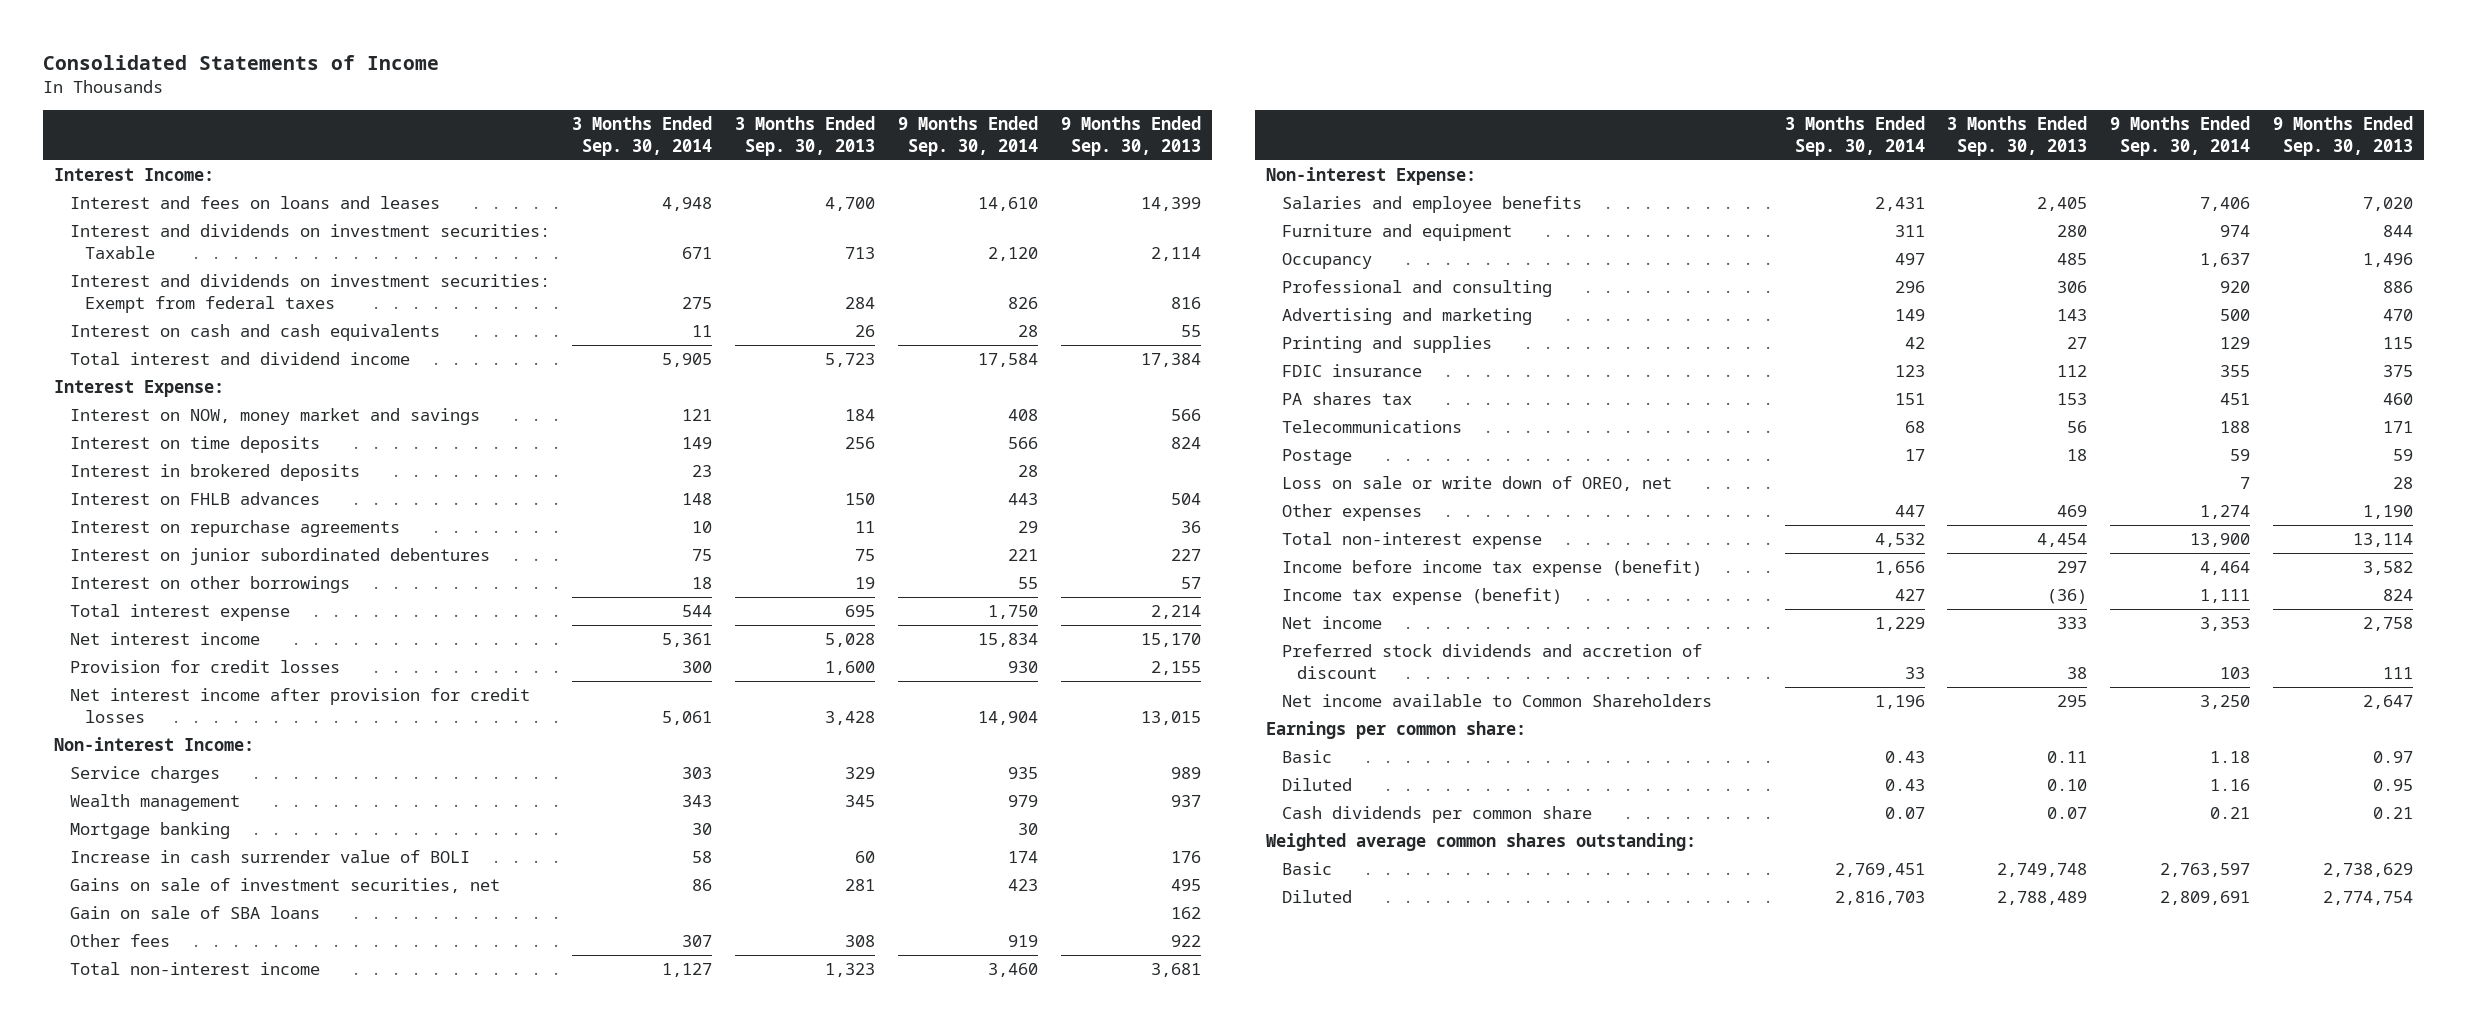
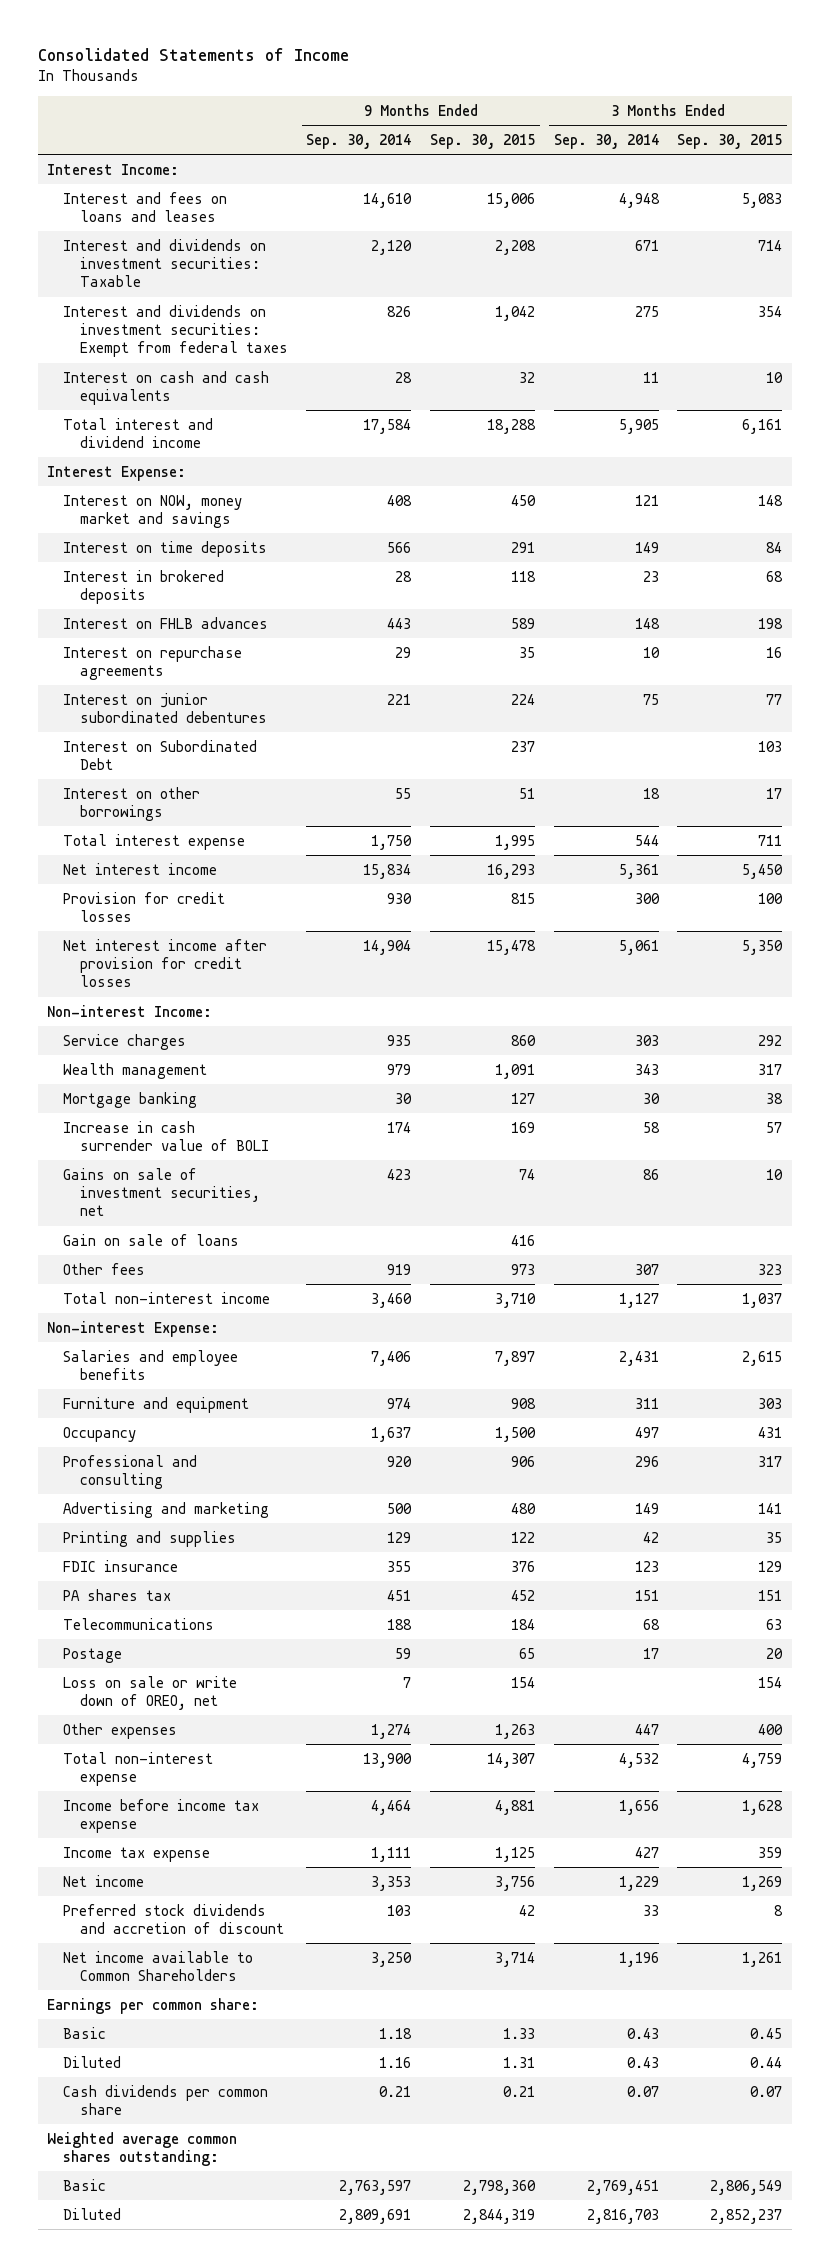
- | 3 Months Ended Sep. 30, 2014 | 3 Months Ended Sep. 30, 2013 | 9 Months Ended Sep. 30, 2014 | 9 Months Ended Sep. 30, 2013
+ | 9 Months Ended Sep. 30, 2014 | 9 Months Ended Sep. 30, 2015 | 3 Months Ended Sep. 30, 2014 | 3 Months Ended Sep. 30, 2015
+ Interest on Subordinated Debt | | 237 | | 103
- Gain on sale of SBA loans | | | | 162
+ Gain on sale of loans | | 416 | |
- Income before income tax expense (benefit) | 1,656 | 297 | 4,464 | 3,582
- Income tax expense (benefit) | 427 | (36) | 1,111 | 824
+ Income before income tax expense | 4,464 | 4,881 | 1,656 | 1,628
+ Income tax expense | 1,111 | 1,125 | 427 | 359

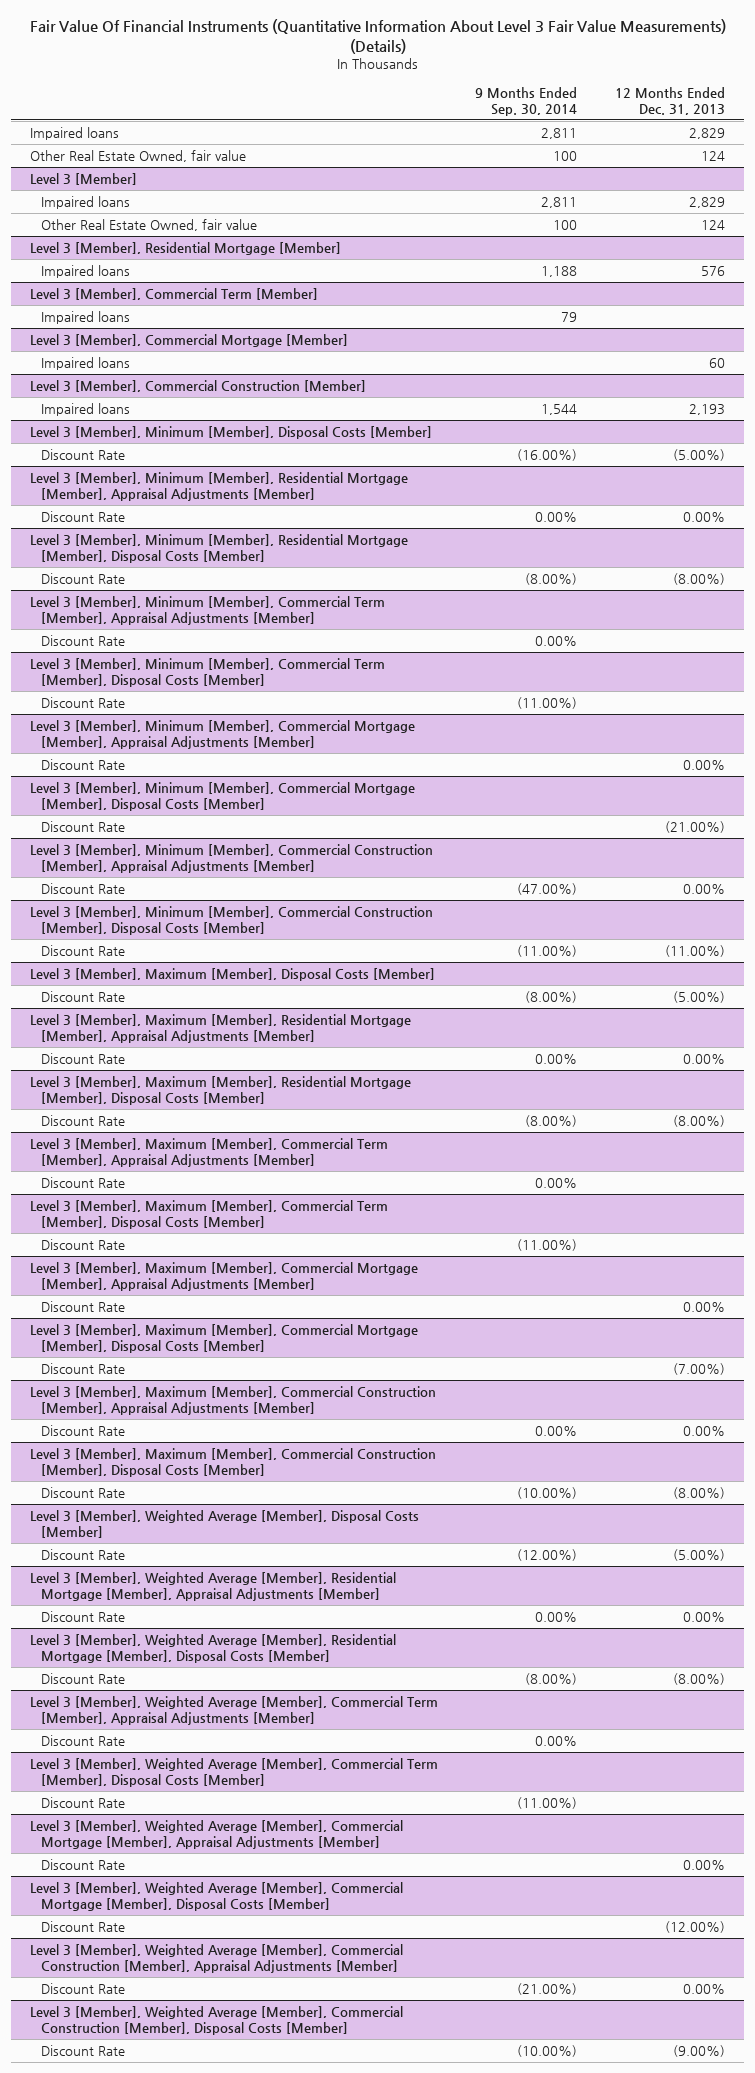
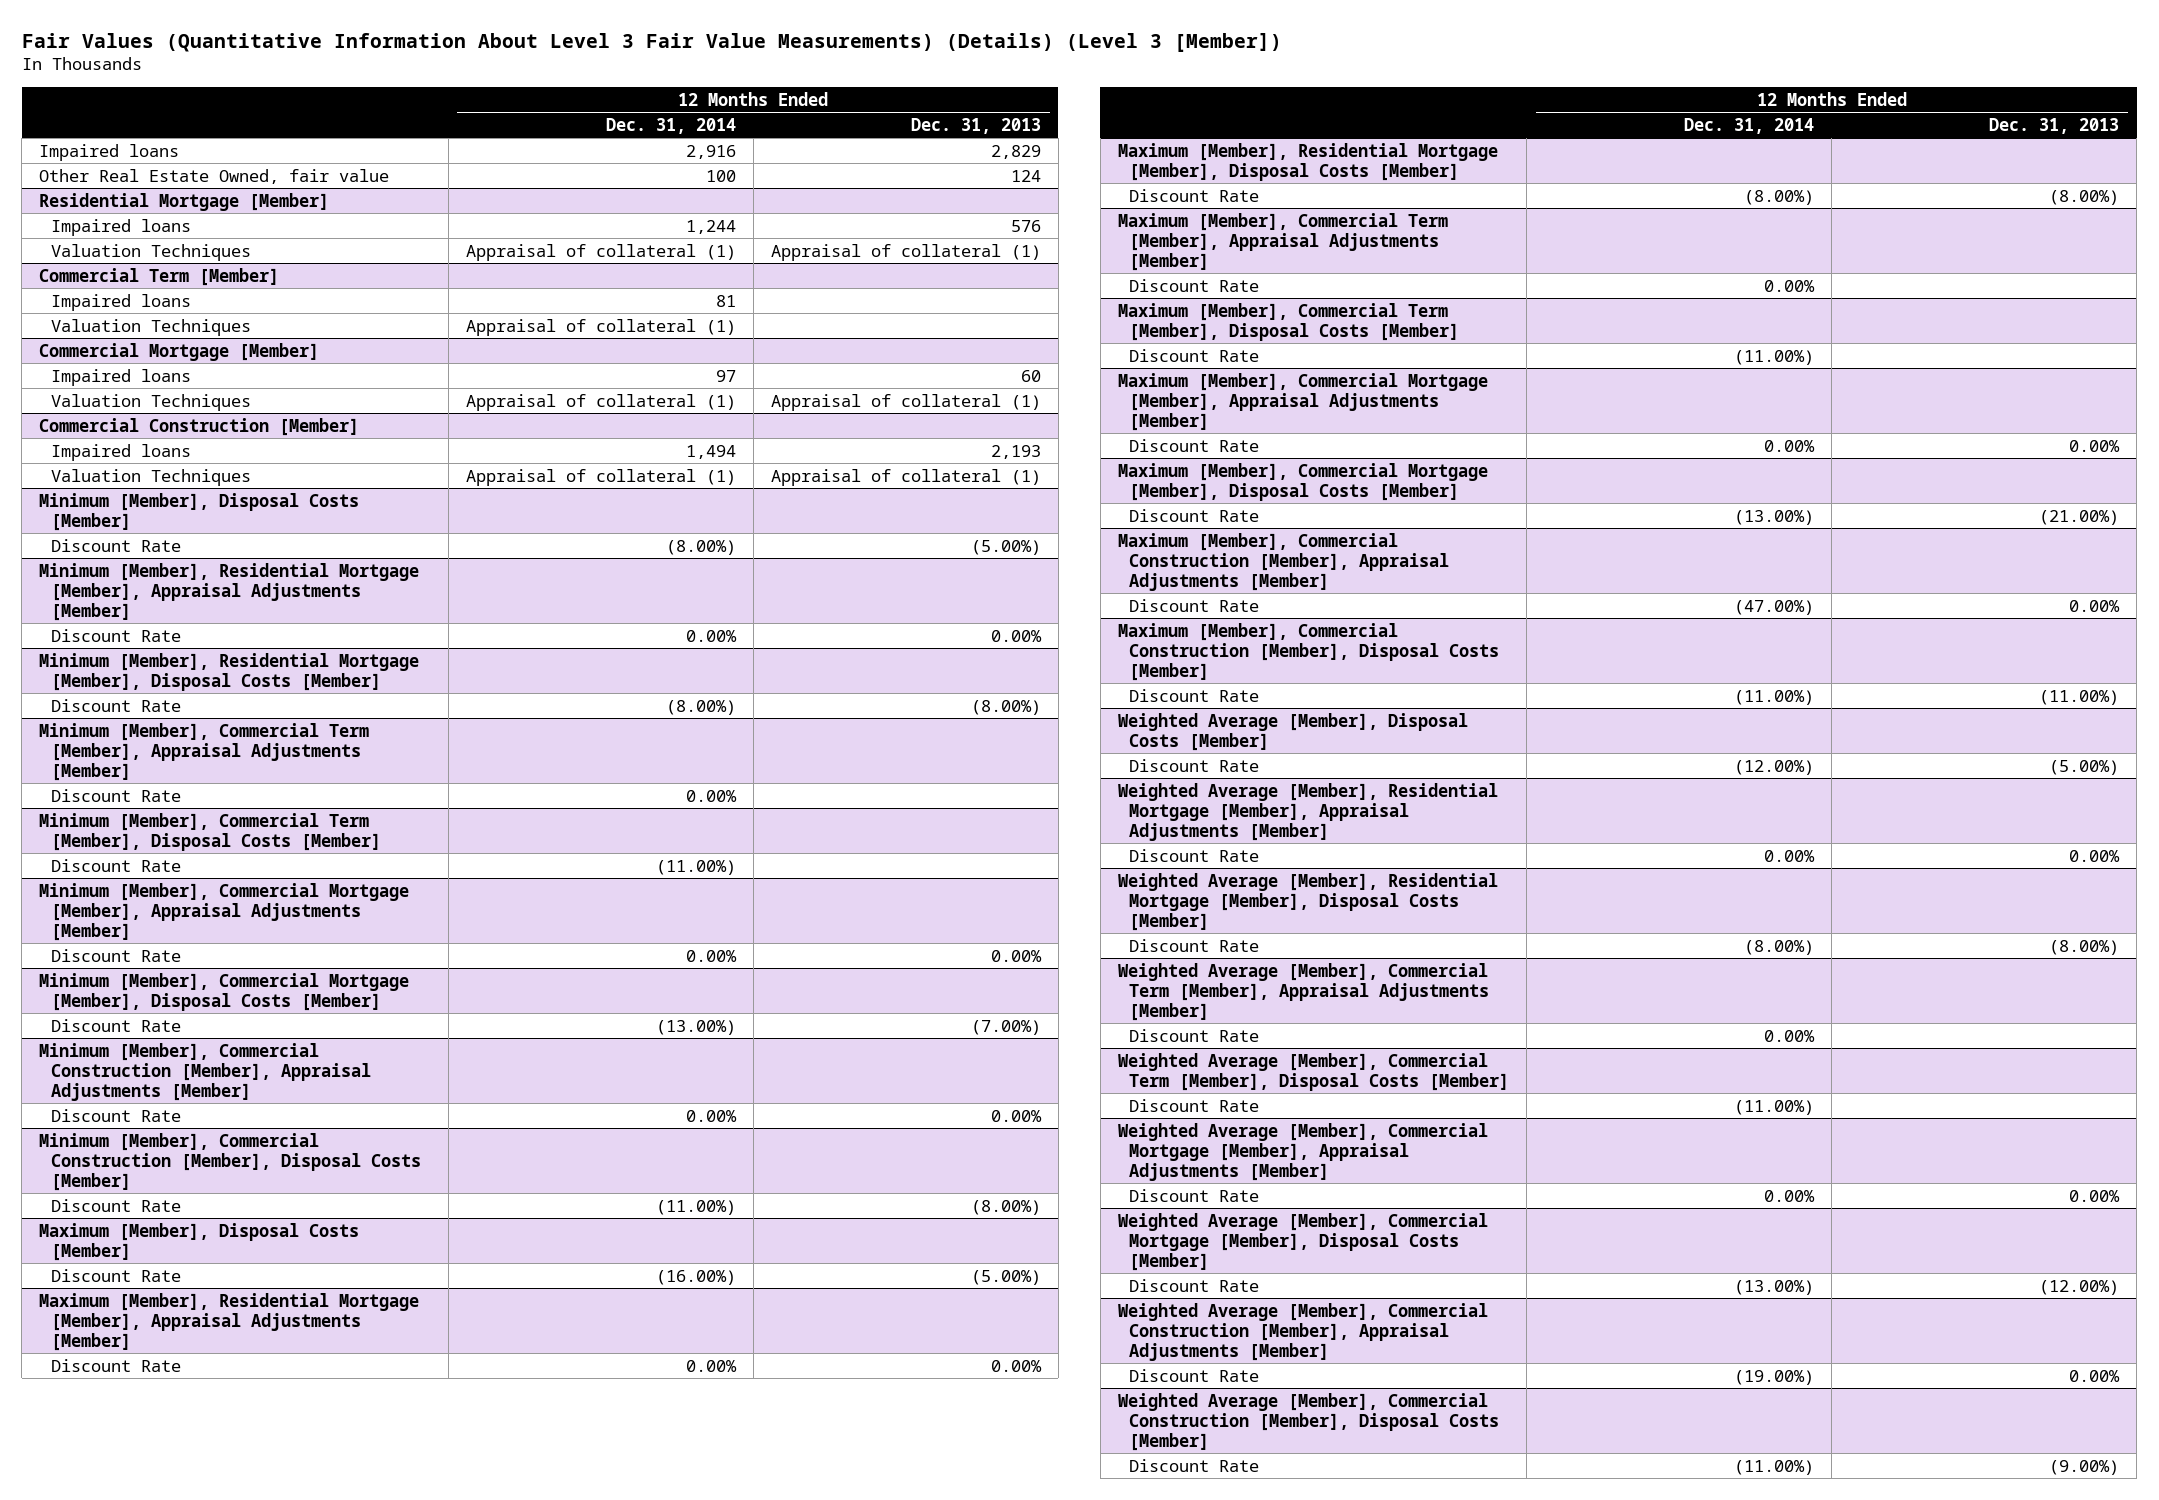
- Fair Value Of Financial Instruments (Quantitative Information About Level 3 Fair Value Measurements) (Details)
+ Fair Values (Quantitative Information About Level 3 Fair Value Measurements) (Details) (Level 3 [Member])
- | 9 Months Ended Sep. 30, 2014 | 12 Months Ended Dec. 31, 2013
+ | 12 Months Ended Dec. 31, 2014 | 12 Months Ended Dec. 31, 2013
- Level 3 [Member]
- Impaired loans | 2,811 | 2,829
- Other Real Estate Owned, fair value | 100 | 124
- Level 3 [Member], Residential Mortgage [Member]
+ Residential Mortgage [Member]
- Level 3 [Member], Commercial Term [Member]
+ Valuation Techniques | Appraisal of collateral (1) | Appraisal of collateral (1)
+ Commercial Term [Member]
- Level 3 [Member], Commercial Mortgage [Member]
+ Valuation Techniques | Appraisal of collateral (1) |
+ Commercial Mortgage [Member]
- Level 3 [Member], Commercial Construction [Member]
+ Valuation Techniques | Appraisal of collateral (1) | Appraisal of collateral (1)
+ Commercial Construction [Member]
- Level 3 [Member], Minimum [Member], Disposal Costs [Member]
+ Valuation Techniques | Appraisal of collateral (1) | Appraisal of collateral (1)
+ Minimum [Member], Disposal Costs [Member]
- Level 3 [Member], Minimum [Member], Residential Mortgage [Member], Appraisal Adjustments [Member]
+ Minimum [Member], Residential Mortgage [Member], Appraisal Adjustments [Member]
- Level 3 [Member], Minimum [Member], Residential Mortgage [Member], Disposal Costs [Member]
+ Minimum [Member], Residential Mortgage [Member], Disposal Costs [Member]
- Level 3 [Member], Minimum [Member], Commercial Term [Member], Appraisal Adjustments [Member]
+ Minimum [Member], Commercial Term [Member], Appraisal Adjustments [Member]
- Level 3 [Member], Minimum [Member], Commercial Term [Member], Disposal Costs [Member]
+ Minimum [Member], Commercial Term [Member], Disposal Costs [Member]
- Level 3 [Member], Minimum [Member], Commercial Mortgage [Member], Appraisal Adjustments [Member]
+ Minimum [Member], Commercial Mortgage [Member], Appraisal Adjustments [Member]
- Level 3 [Member], Minimum [Member], Commercial Mortgage [Member], Disposal Costs [Member]
- Discount Rate | | (21.00%)
- Level 3 [Member], Minimum [Member], Commercial Construction [Member], Appraisal Adjustments [Member]
+ Minimum [Member], Commercial Mortgage [Member], Disposal Costs [Member]
+ Discount Rate | (13.00%) | (7.00%)
+ Minimum [Member], Commercial Construction [Member], Appraisal Adjustments [Member]
- Level 3 [Member], Minimum [Member], Commercial Construction [Member], Disposal Costs [Member]
- Discount Rate | (11.00%) | (11.00%)
- Level 3 [Member], Maximum [Member], Disposal Costs [Member]
+ Minimum [Member], Commercial Construction [Member], Disposal Costs [Member]
+ Discount Rate | (11.00%) | (8.00%)
+ Maximum [Member], Disposal Costs [Member]
- Level 3 [Member], Maximum [Member], Residential Mortgage [Member], Appraisal Adjustments [Member]
+ Maximum [Member], Residential Mortgage [Member], Appraisal Adjustments [Member]
- Level 3 [Member], Maximum [Member], Residential Mortgage [Member], Disposal Costs [Member]
+ Maximum [Member], Residential Mortgage [Member], Disposal Costs [Member]
- Level 3 [Member], Maximum [Member], Commercial Term [Member], Appraisal Adjustments [Member]
+ Maximum [Member], Commercial Term [Member], Appraisal Adjustments [Member]
- Level 3 [Member], Maximum [Member], Commercial Term [Member], Disposal Costs [Member]
+ Maximum [Member], Commercial Term [Member], Disposal Costs [Member]
- Level 3 [Member], Maximum [Member], Commercial Mortgage [Member], Appraisal Adjustments [Member]
+ Maximum [Member], Commercial Mortgage [Member], Appraisal Adjustments [Member]
- Level 3 [Member], Maximum [Member], Commercial Mortgage [Member], Disposal Costs [Member]
- Discount Rate | | (7.00%)
- Level 3 [Member], Maximum [Member], Commercial Construction [Member], Appraisal Adjustments [Member]
+ Maximum [Member], Commercial Mortgage [Member], Disposal Costs [Member]
+ Discount Rate | (13.00%) | (21.00%)
+ Maximum [Member], Commercial Construction [Member], Appraisal Adjustments [Member]
- Level 3 [Member], Maximum [Member], Commercial Construction [Member], Disposal Costs [Member]
- Discount Rate | (10.00%) | (8.00%)
- Level 3 [Member], Weighted Average [Member], Disposal Costs [Member]
+ Maximum [Member], Commercial Construction [Member], Disposal Costs [Member]
+ Discount Rate | (11.00%) | (11.00%)
+ Weighted Average [Member], Disposal Costs [Member]
- Level 3 [Member], Weighted Average [Member], Residential Mortgage [Member], Appraisal Adjustments [Member]
+ Weighted Average [Member], Residential Mortgage [Member], Appraisal Adjustments [Member]
- Level 3 [Member], Weighted Average [Member], Residential Mortgage [Member], Disposal Costs [Member]
+ Weighted Average [Member], Residential Mortgage [Member], Disposal Costs [Member]
- Level 3 [Member], Weighted Average [Member], Commercial Term [Member], Appraisal Adjustments [Member]
+ Weighted Average [Member], Commercial Term [Member], Appraisal Adjustments [Member]
- Level 3 [Member], Weighted Average [Member], Commercial Term [Member], Disposal Costs [Member]
+ Weighted Average [Member], Commercial Term [Member], Disposal Costs [Member]
- Level 3 [Member], Weighted Average [Member], Commercial Mortgage [Member], Appraisal Adjustments [Member]
+ Weighted Average [Member], Commercial Mortgage [Member], Appraisal Adjustments [Member]
- Level 3 [Member], Weighted Average [Member], Commercial Mortgage [Member], Disposal Costs [Member]
+ Weighted Average [Member], Commercial Mortgage [Member], Disposal Costs [Member]
- Level 3 [Member], Weighted Average [Member], Commercial Construction [Member], Appraisal Adjustments [Member]
+ Weighted Average [Member], Commercial Construction [Member], Appraisal Adjustments [Member]
- Level 3 [Member], Weighted Average [Member], Commercial Construction [Member], Disposal Costs [Member]
+ Weighted Average [Member], Commercial Construction [Member], Disposal Costs [Member]

